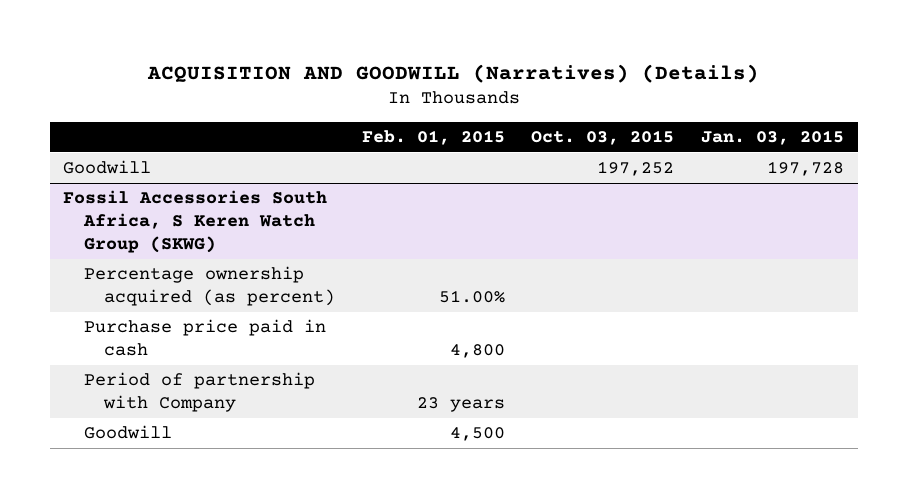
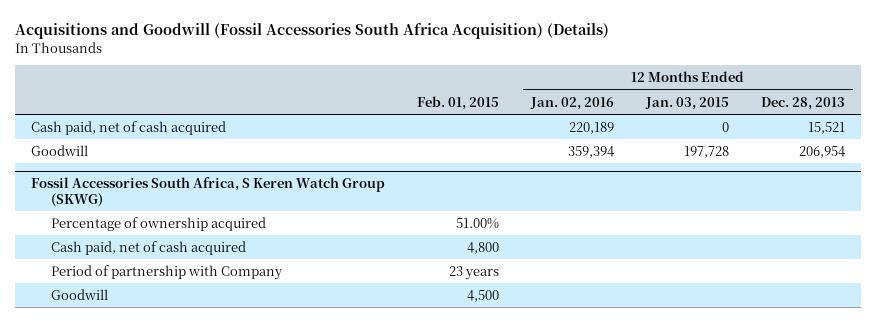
- ACQUISITION AND GOODWILL (Narratives) (Details)
+ Acquisitions and Goodwill (Fossil Accessories South Africa Acquisition) (Details)
- | Feb. 01, 2015 | Oct. 03, 2015 | Jan. 03, 2015
+ | Feb. 01, 2015 | 12 Months Ended Jan. 02, 2016 | 12 Months Ended Jan. 03, 2015 | 12 Months Ended Dec. 28, 2013
+ Cash paid, net of cash acquired | | 220,189 | 0 | 15,521
@ Fossil Accessories South Africa, S Keren Watch Group (SKWG)
- Percentage ownership acquired (as percent) | 51.00% | |
- Purchase price paid in cash | 4,800 | |
+ Percentage of ownership acquired | 51.00% | | |
+ Cash paid, net of cash acquired | 4,800 | | |

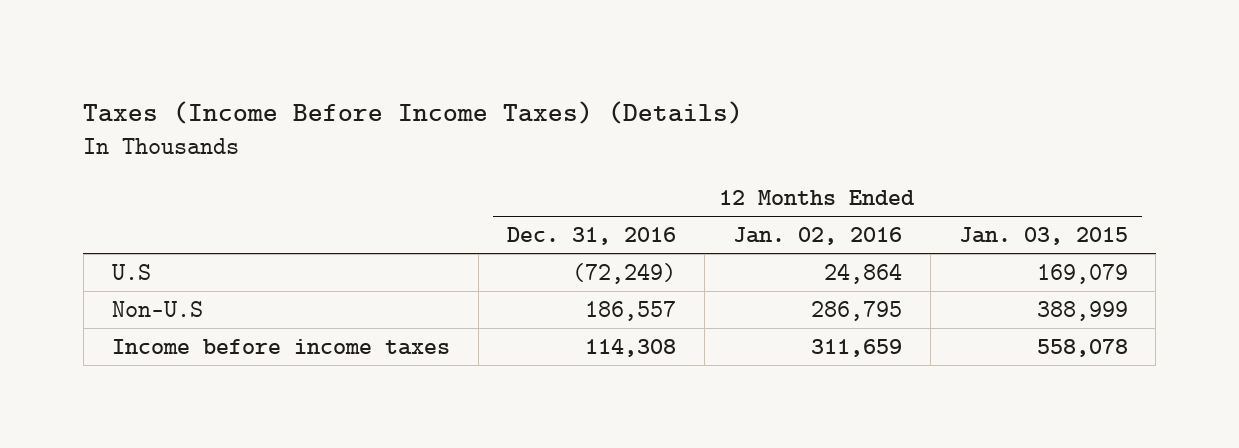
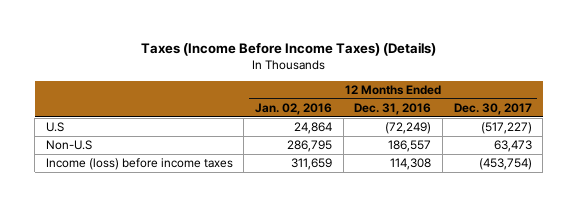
- | 12 Months Ended Dec. 31, 2016 | 12 Months Ended Jan. 02, 2016 | 12 Months Ended Jan. 03, 2015
+ | 12 Months Ended Jan. 02, 2016 | 12 Months Ended Dec. 31, 2016 | 12 Months Ended Dec. 30, 2017
- Income before income taxes | 114,308 | 311,659 | 558,078
+ Income (loss) before income taxes | 311,659 | 114,308 | (453,754)

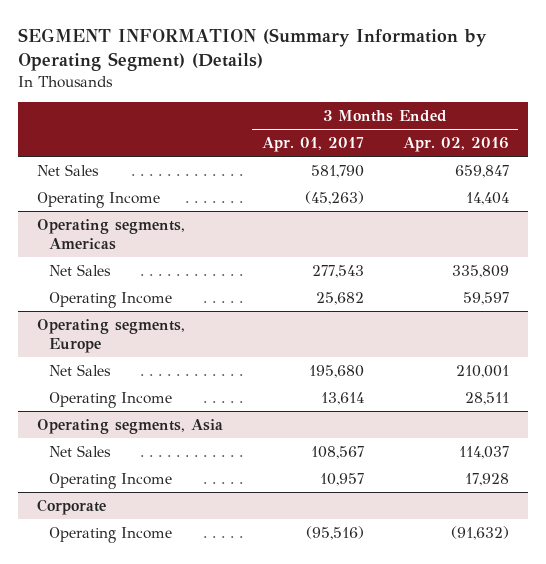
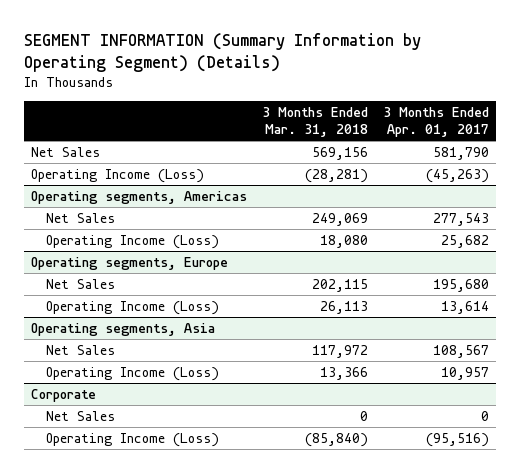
- | 3 Months Ended Apr. 01, 2017 | 3 Months Ended Apr. 02, 2016
+ | 3 Months Ended Mar. 31, 2018 | 3 Months Ended Apr. 01, 2017
- Operating Income | (45,263) | 14,404
+ Operating Income (Loss) | (28,281) | (45,263)
@ Operating segments, Americas
- Operating Income | 25,682 | 59,597
+ Operating Income (Loss) | 18,080 | 25,682
@ Operating segments, Europe
- Operating Income | 13,614 | 28,511
+ Operating Income (Loss) | 26,113 | 13,614
@ Operating segments, Asia
- Operating Income | 10,957 | 17,928
+ Operating Income (Loss) | 13,366 | 10,957
@ Corporate
- Operating Income | (95,516) | (91,632)
+ Net Sales | 0 | 0
+ Operating Income (Loss) | (85,840) | (95,516)

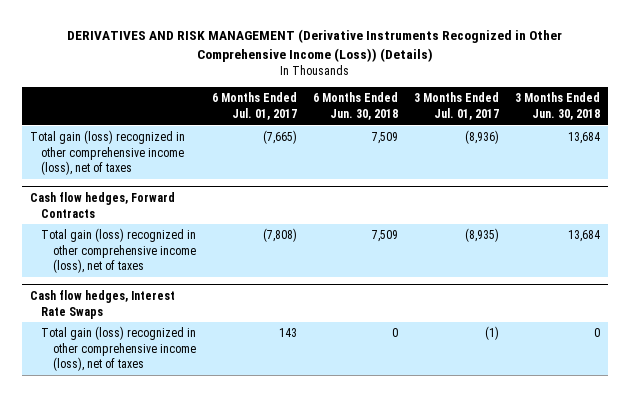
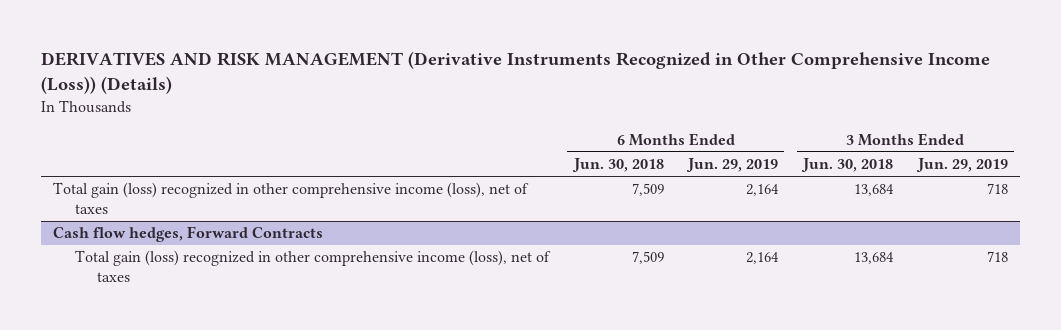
- | 6 Months Ended Jul. 01, 2017 | 6 Months Ended Jun. 30, 2018 | 3 Months Ended Jul. 01, 2017 | 3 Months Ended Jun. 30, 2018
+ | 6 Months Ended Jun. 30, 2018 | 6 Months Ended Jun. 29, 2019 | 3 Months Ended Jun. 30, 2018 | 3 Months Ended Jun. 29, 2019
- Cash flow hedges, Interest Rate Swaps
- Total gain (loss) recognized in other comprehensive income (loss), net of taxes | 143 | 0 | (1) | 0

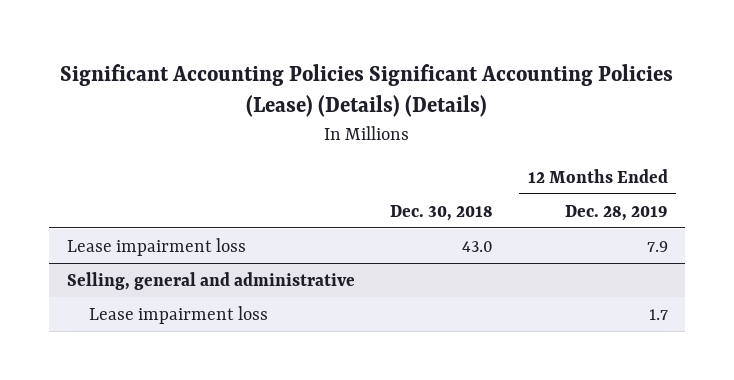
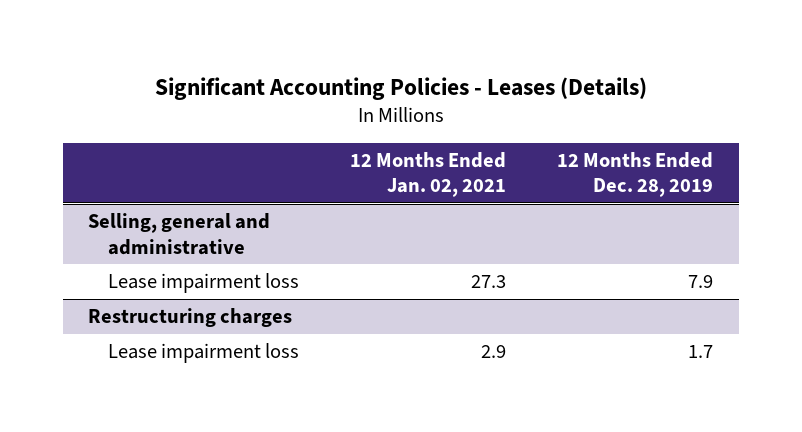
- Significant Accounting Policies Significant Accounting Policies (Lease) (Details) (Details)
+ Significant Accounting Policies - Leases (Details)
- | Dec. 30, 2018 | 12 Months Ended Dec. 28, 2019
+ | 12 Months Ended Jan. 02, 2021 | 12 Months Ended Dec. 28, 2019
- Lease impairment loss | 43.0 | 7.9
@ Selling, general and administrative
+ Lease impairment loss | 27.3 | 7.9
+ Restructuring charges

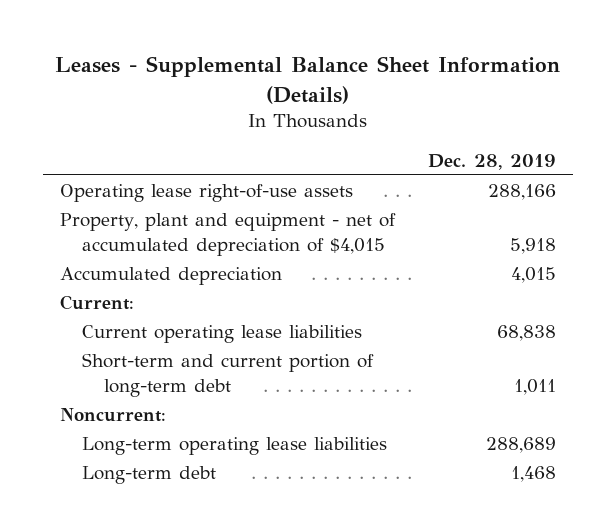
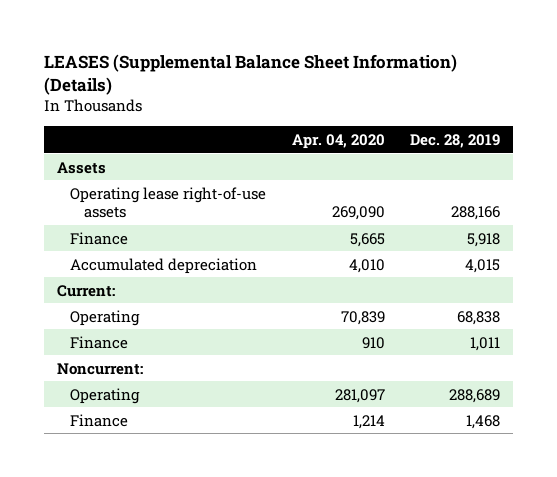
- Leases - Supplemental Balance Sheet Information (Details)
+ LEASES (Supplemental Balance Sheet Information) (Details)
- | Dec. 28, 2019
+ | Apr. 04, 2020 | Dec. 28, 2019
+ Assets
- Property, plant and equipment - net of accumulated depreciation of $4,015 | 5,918
+ Finance | 5,665 | 5,918
- Current operating lease liabilities | 68,838
- Short-term and current portion of long-term debt | 1,011
+ Operating | 70,839 | 68,838
+ Finance | 910 | 1,011
- Long-term operating lease liabilities | 288,689
- Long-term debt | 1,468
+ Operating | 281,097 | 288,689
+ Finance | 1,214 | 1,468

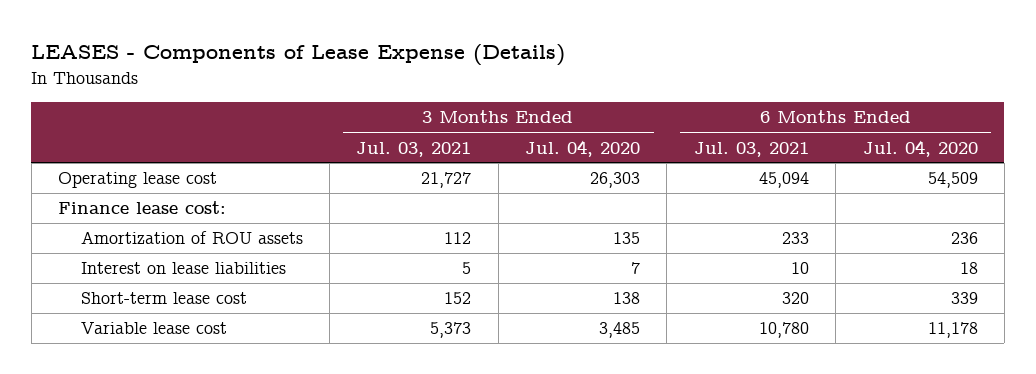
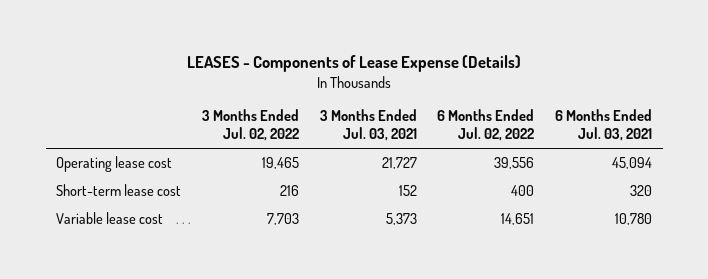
- | 3 Months Ended Jul. 03, 2021 | 3 Months Ended Jul. 04, 2020 | 6 Months Ended Jul. 03, 2021 | 6 Months Ended Jul. 04, 2020
+ | 3 Months Ended Jul. 02, 2022 | 3 Months Ended Jul. 03, 2021 | 6 Months Ended Jul. 02, 2022 | 6 Months Ended Jul. 03, 2021
- Finance lease cost:
- Amortization of ROU assets | 112 | 135 | 233 | 236
- Interest on lease liabilities | 5 | 7 | 10 | 18

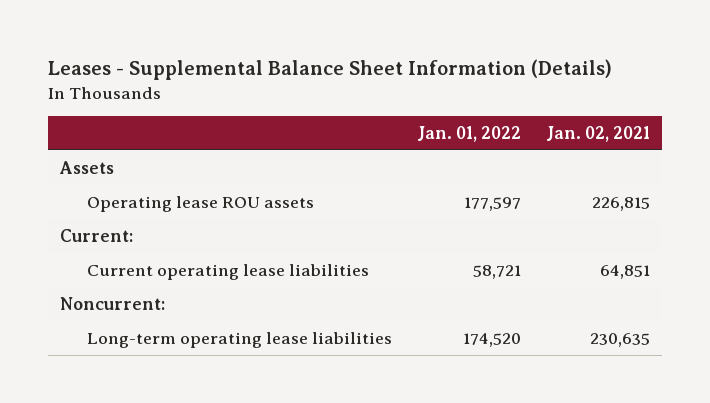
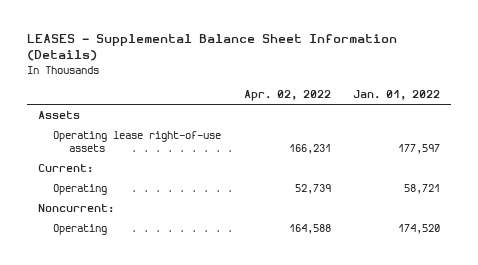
- Leases - Supplemental Balance Sheet Information (Details)
+ LEASES - Supplemental Balance Sheet Information (Details)
- | Jan. 01, 2022 | Jan. 02, 2021
+ | Apr. 02, 2022 | Jan. 01, 2022
- Operating lease ROU assets | 177,597 | 226,815
+ Operating lease right-of-use assets | 166,231 | 177,597
- Current operating lease liabilities | 58,721 | 64,851
+ Operating | 52,739 | 58,721
- Long-term operating lease liabilities | 174,520 | 230,635
+ Operating | 164,588 | 174,520

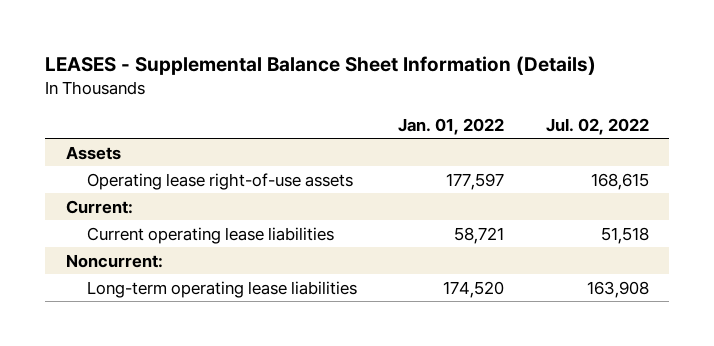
- | Apr. 02, 2022 | Jan. 01, 2022
+ | Jan. 01, 2022 | Jul. 02, 2022
- Operating | 52,739 | 58,721
+ Current operating lease liabilities | 58,721 | 51,518
- Operating | 164,588 | 174,520
+ Long-term operating lease liabilities | 174,520 | 163,908

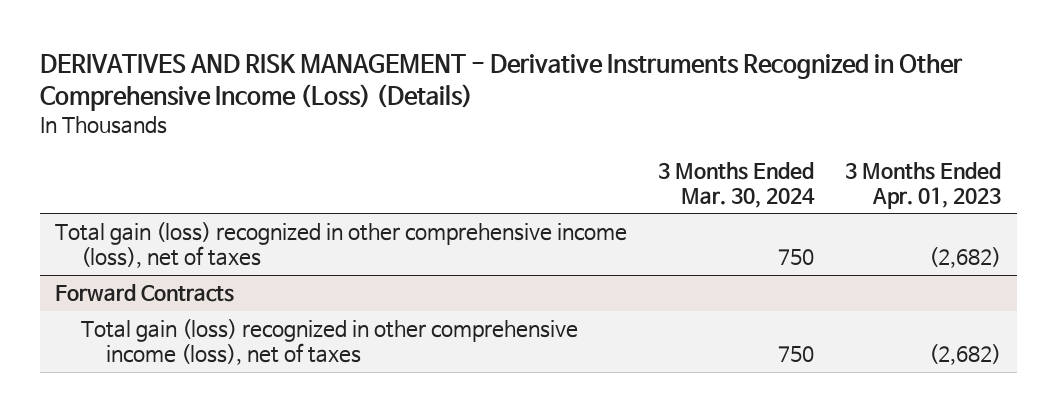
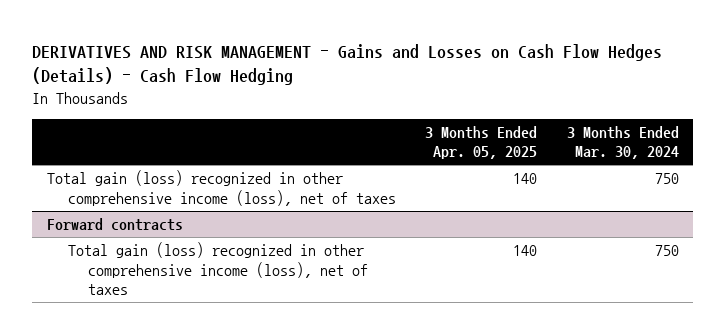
- DERIVATIVES AND RISK MANAGEMENT - Derivative Instruments Recognized in Other Comprehensive Income (Loss) (Details)
+ DERIVATIVES AND RISK MANAGEMENT - Gains and Losses on Cash Flow Hedges (Details) - Cash Flow Hedging
- | 3 Months Ended Mar. 30, 2024 | 3 Months Ended Apr. 01, 2023
+ | 3 Months Ended Apr. 05, 2025 | 3 Months Ended Mar. 30, 2024
- Forward Contracts
+ Forward contracts

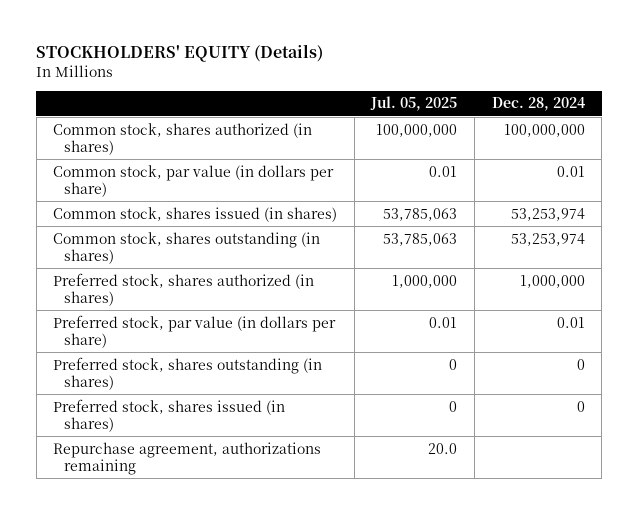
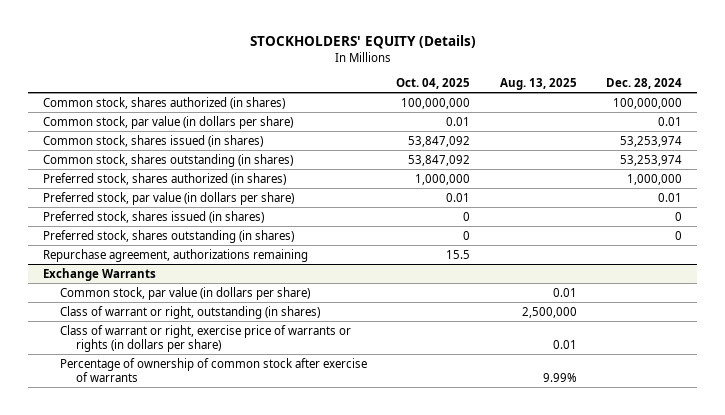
- | Jul. 05, 2025 | Dec. 28, 2024
+ | Oct. 04, 2025 | Aug. 13, 2025 | Dec. 28, 2024
moved down: Preferred stock, shares outstanding (in shares) | 0 | | 0
+ Exchange Warrants
+ Common stock, par value (in dollars per share) | | 0.01 |
+ Class of warrant or right, outstanding (in shares) | | 2,500,000 |
+ Class of warrant or right, exercise price of warrants or rights (in dollars per share) | | 0.01 |
+ Percentage of ownership of common stock after exercise of warrants | | 9.99% |

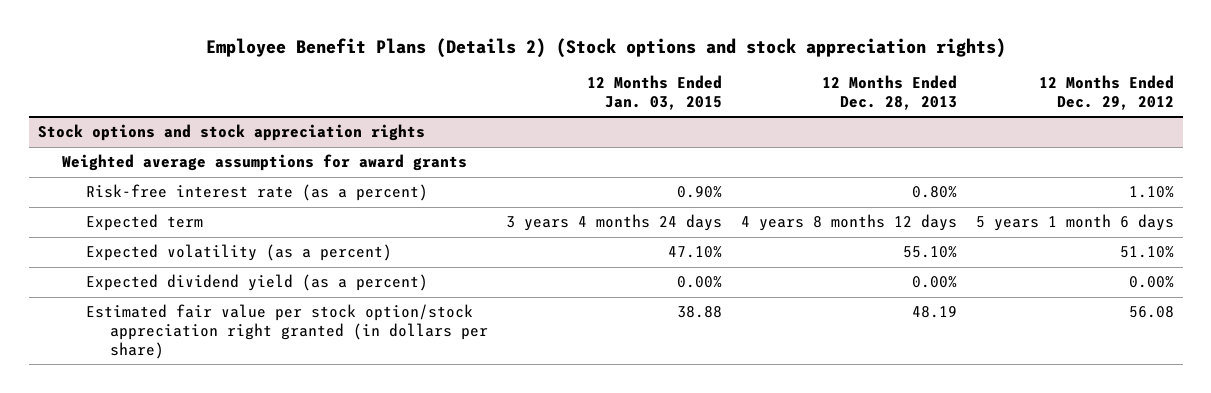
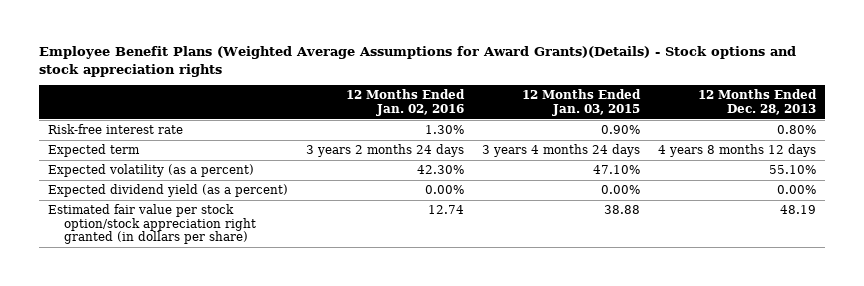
- Employee Benefit Plans (Details 2) (Stock options and stock appreciation rights)
+ Employee Benefit Plans (Weighted Average Assumptions for Award Grants)(Details) - Stock options and stock appreciation rights
- | 12 Months Ended Jan. 03, 2015 | 12 Months Ended Dec. 28, 2013 | 12 Months Ended Dec. 29, 2012
+ | 12 Months Ended Jan. 02, 2016 | 12 Months Ended Jan. 03, 2015 | 12 Months Ended Dec. 28, 2013
- Stock options and stock appreciation rights
- Weighted average assumptions for award grants
- Risk-free interest rate (as a percent) | 0.90% | 0.80% | 1.10%
+ Risk-free interest rate | 1.30% | 0.90% | 0.80%

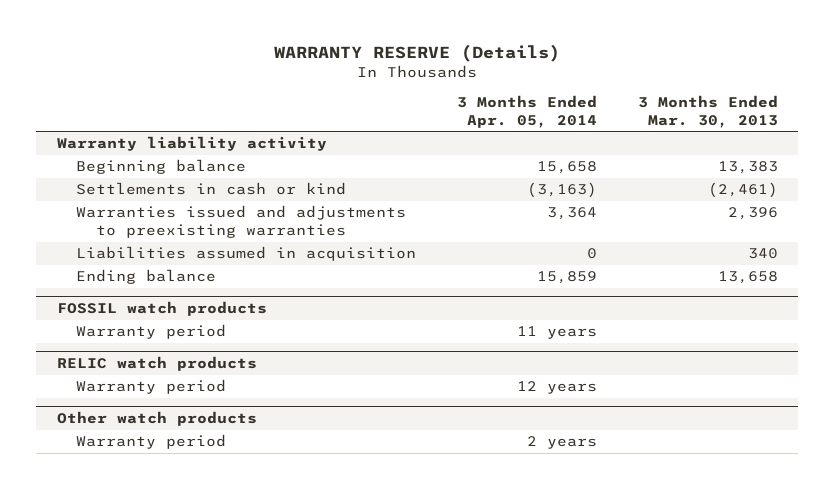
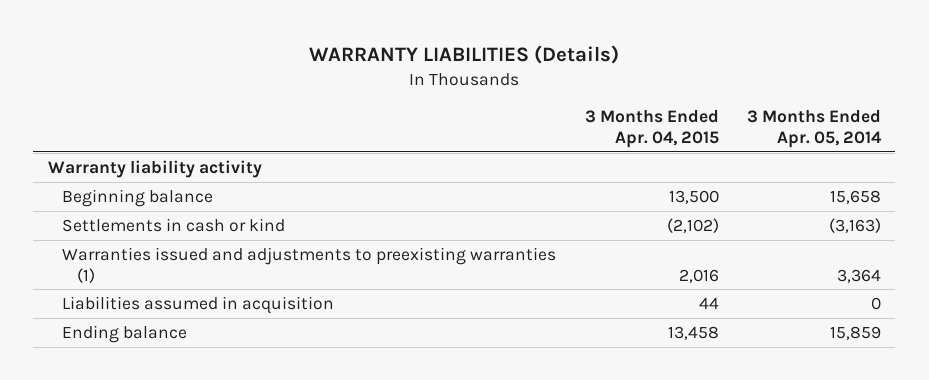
- WARRANTY RESERVE (Details)
+ WARRANTY LIABILITIES (Details)
- | 3 Months Ended Apr. 05, 2014 | 3 Months Ended Mar. 30, 2013
+ | 3 Months Ended Apr. 04, 2015 | 3 Months Ended Apr. 05, 2014
- Warranties issued and adjustments to preexisting warranties | 3,364 | 2,396
+ Warranties issued and adjustments to preexisting warranties (1) | 2,016 | 3,364
- FOSSIL watch products
- Warranty period | 11 years |
- RELIC watch products
- Warranty period | 12 years |
- Other watch products
- Warranty period | 2 years |

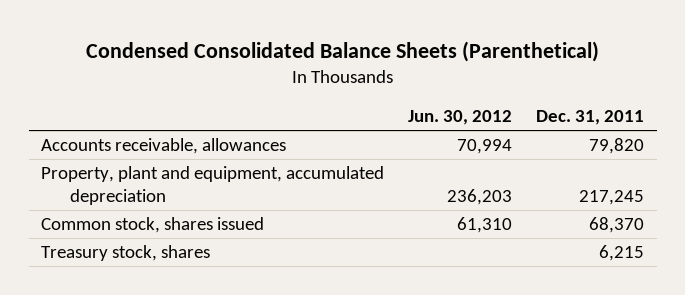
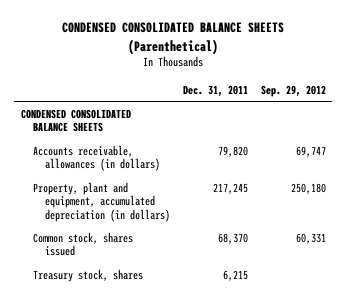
- Condensed Consolidated Balance Sheets (Parenthetical)
+ CONDENSED CONSOLIDATED BALANCE SHEETS (Parenthetical)
- | Jun. 30, 2012 | Dec. 31, 2011
+ | Dec. 31, 2011 | Sep. 29, 2012
- Accounts receivable, allowances | 70,994 | 79,820
- Property, plant and equipment, accumulated depreciation | 236,203 | 217,245
+ CONDENSED CONSOLIDATED BALANCE SHEETS
+ Accounts receivable, allowances (in dollars) | 79,820 | 69,747
+ Property, plant and equipment, accumulated depreciation (in dollars) | 217,245 | 250,180

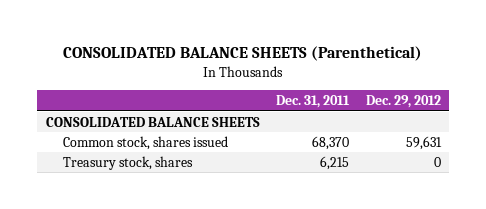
- CONDENSED CONSOLIDATED BALANCE SHEETS (Parenthetical)
+ CONSOLIDATED BALANCE SHEETS (Parenthetical)
- | Dec. 31, 2011 | Sep. 29, 2012
+ | Dec. 31, 2011 | Dec. 29, 2012
- CONDENSED CONSOLIDATED BALANCE SHEETS
- Accounts receivable, allowances (in dollars) | 79,820 | 69,747
- Property, plant and equipment, accumulated depreciation (in dollars) | 217,245 | 250,180
+ CONSOLIDATED BALANCE SHEETS

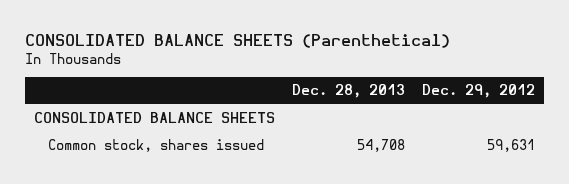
- | Dec. 31, 2011 | Dec. 29, 2012
+ | Dec. 28, 2013 | Dec. 29, 2012
- Treasury stock, shares | 6,215 | 0

